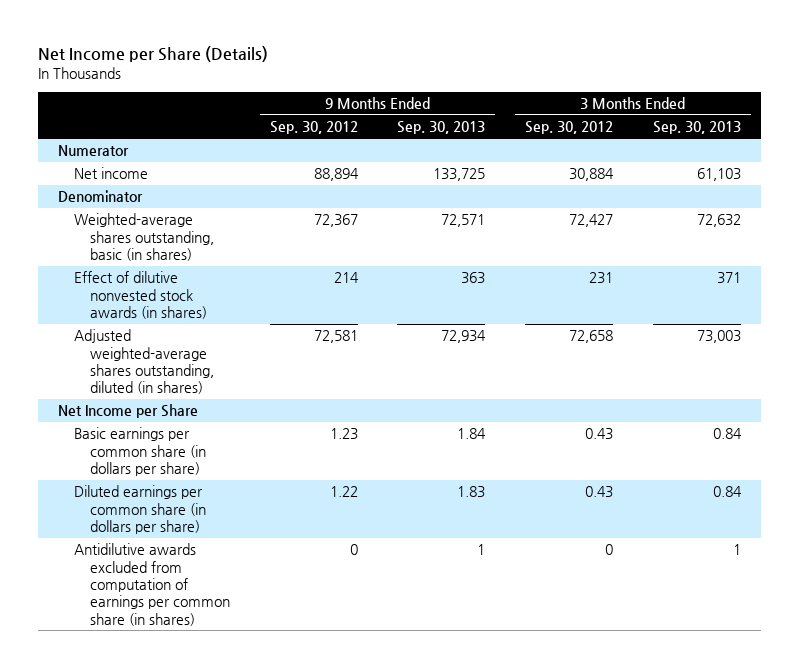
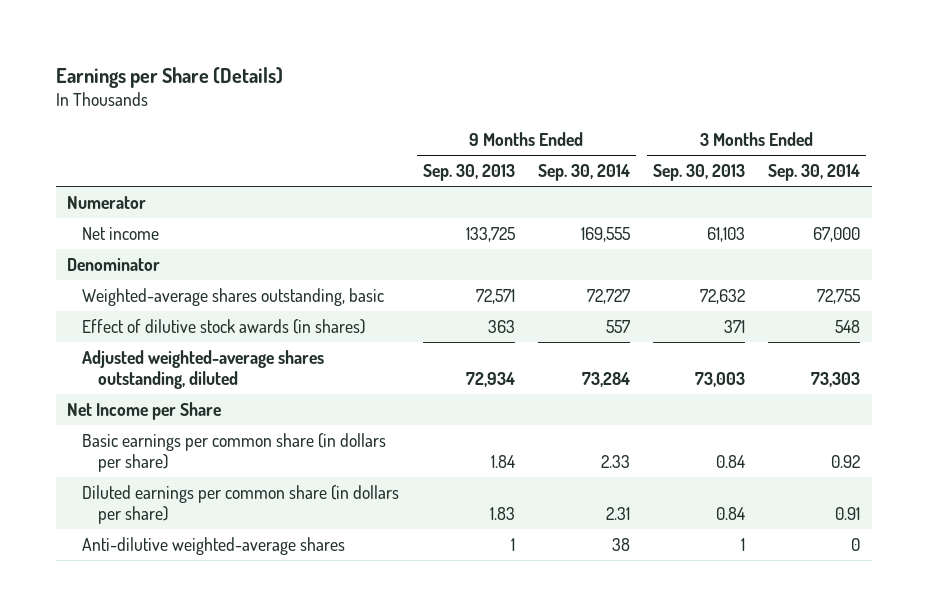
- Net Income per Share (Details)
+ Earnings per Share (Details)
- | 9 Months Ended Sep. 30, 2012 | 9 Months Ended Sep. 30, 2013 | 3 Months Ended Sep. 30, 2012 | 3 Months Ended Sep. 30, 2013
+ | 9 Months Ended Sep. 30, 2013 | 9 Months Ended Sep. 30, 2014 | 3 Months Ended Sep. 30, 2013 | 3 Months Ended Sep. 30, 2014
- Weighted-average shares outstanding, basic (in shares) | 72,367 | 72,571 | 72,427 | 72,632
- Effect of dilutive nonvested stock awards (in shares) | 214 | 363 | 231 | 371
- Adjusted weighted-average shares outstanding, diluted (in shares) | 72,581 | 72,934 | 72,658 | 73,003
+ Weighted-average shares outstanding, basic | 72,571 | 72,727 | 72,632 | 72,755
+ Effect of dilutive stock awards (in shares) | 363 | 557 | 371 | 548
+ Adjusted weighted-average shares outstanding, diluted | 72,934 | 73,284 | 73,003 | 73,303
- Antidilutive awards excluded from computation of earnings per common share (in shares) | 0 | 1 | 0 | 1
+ Anti-dilutive weighted-average shares | 1 | 38 | 1 | 0

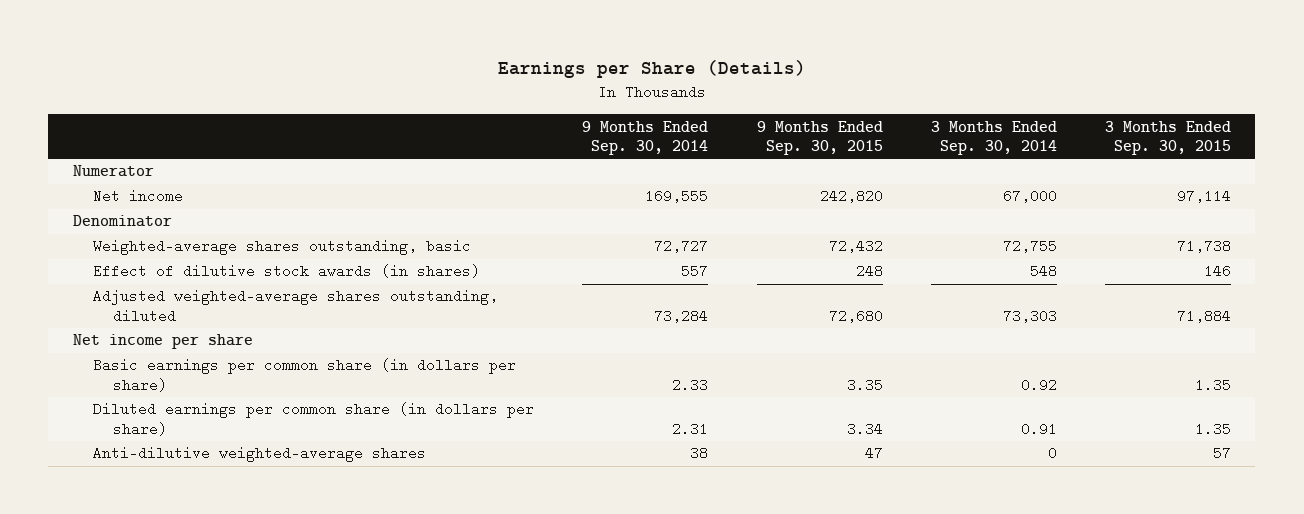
- | 9 Months Ended Sep. 30, 2013 | 9 Months Ended Sep. 30, 2014 | 3 Months Ended Sep. 30, 2013 | 3 Months Ended Sep. 30, 2014
+ | 9 Months Ended Sep. 30, 2014 | 9 Months Ended Sep. 30, 2015 | 3 Months Ended Sep. 30, 2014 | 3 Months Ended Sep. 30, 2015
- Net Income per Share
+ Net income per share

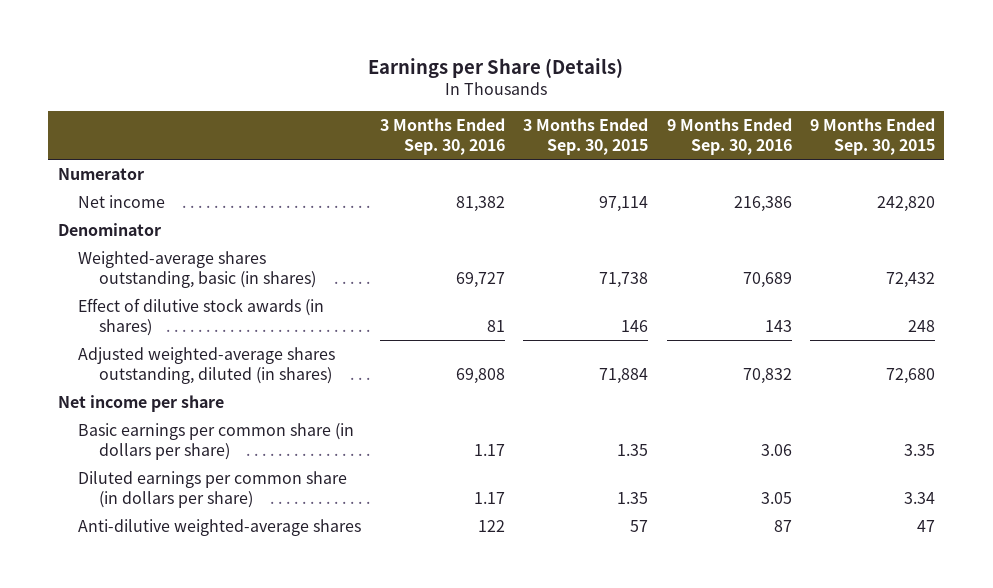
- | 9 Months Ended Sep. 30, 2014 | 9 Months Ended Sep. 30, 2015 | 3 Months Ended Sep. 30, 2014 | 3 Months Ended Sep. 30, 2015
+ | 3 Months Ended Sep. 30, 2016 | 3 Months Ended Sep. 30, 2015 | 9 Months Ended Sep. 30, 2016 | 9 Months Ended Sep. 30, 2015
- Weighted-average shares outstanding, basic | 72,727 | 72,432 | 72,755 | 71,738
+ Weighted-average shares outstanding, basic (in shares) | 69,727 | 71,738 | 70,689 | 72,432
- Adjusted weighted-average shares outstanding, diluted | 73,284 | 72,680 | 73,303 | 71,884
+ Adjusted weighted-average shares outstanding, diluted (in shares) | 69,808 | 71,884 | 70,832 | 72,680

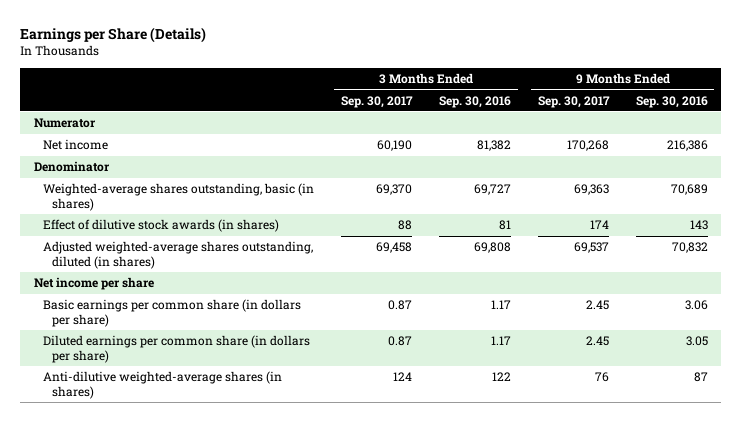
- | 3 Months Ended Sep. 30, 2016 | 3 Months Ended Sep. 30, 2015 | 9 Months Ended Sep. 30, 2016 | 9 Months Ended Sep. 30, 2015
+ | 3 Months Ended Sep. 30, 2017 | 3 Months Ended Sep. 30, 2016 | 9 Months Ended Sep. 30, 2017 | 9 Months Ended Sep. 30, 2016
- Anti-dilutive weighted-average shares | 122 | 57 | 87 | 47
+ Anti-dilutive weighted-average shares (in shares) | 124 | 122 | 76 | 87

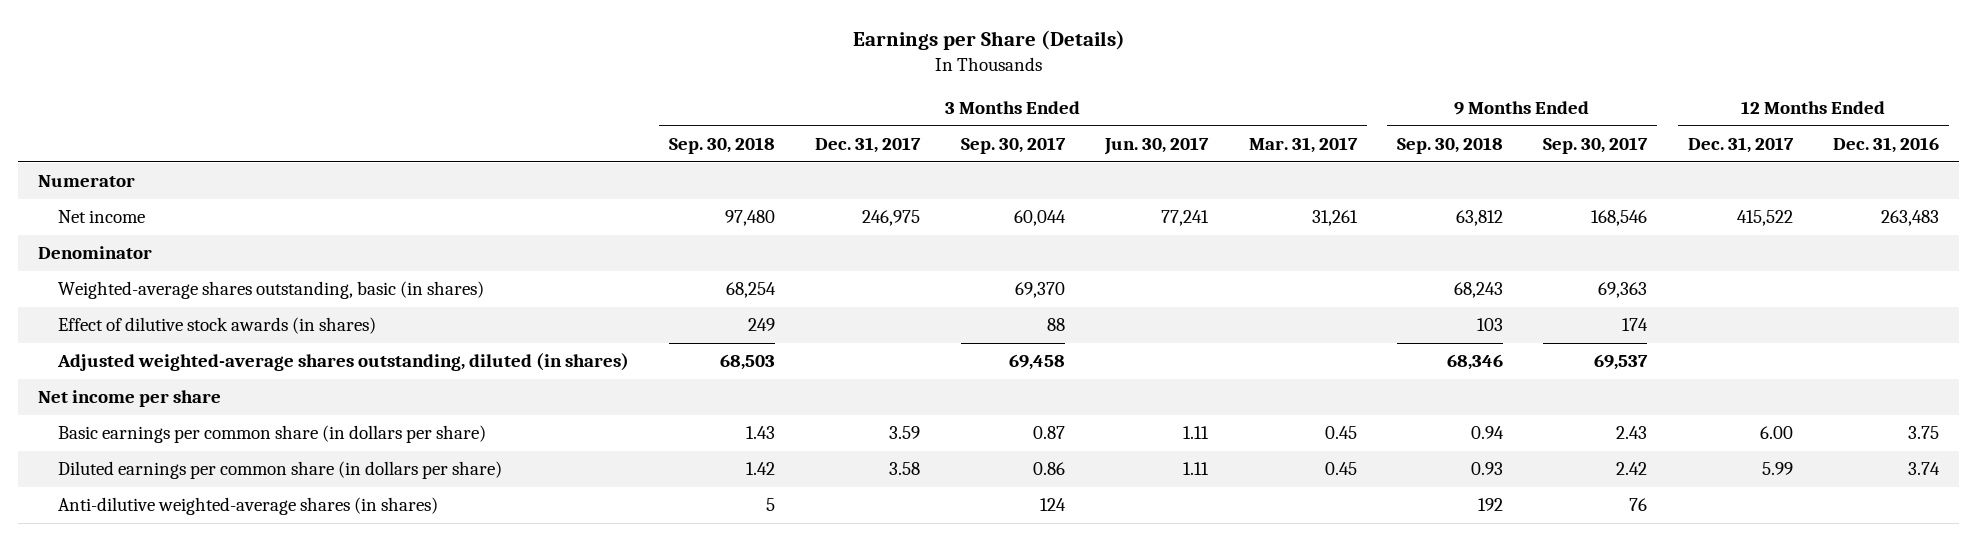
- | 3 Months Ended Sep. 30, 2017 | 3 Months Ended Sep. 30, 2016 | 9 Months Ended Sep. 30, 2017 | 9 Months Ended Sep. 30, 2016
+ | 3 Months Ended Sep. 30, 2018 | 3 Months Ended Dec. 31, 2017 | 3 Months Ended Sep. 30, 2017 | 3 Months Ended Jun. 30, 2017 | 3 Months Ended Mar. 31, 2017 | 9 Months Ended Sep. 30, 2018 | 9 Months Ended Sep. 30, 2017 | 12 Months Ended Dec. 31, 2017 | 12 Months Ended Dec. 31, 2016
- Net income | 60,190 | 81,382 | 170,268 | 216,386
+ Net income | 97,480 | 246,975 | 60,044 | 77,241 | 31,261 | 63,812 | 168,546 | 415,522 | 263,483
- Basic earnings per common share (in dollars per share) | 0.87 | 1.17 | 2.45 | 3.06
- Diluted earnings per common share (in dollars per share) | 0.87 | 1.17 | 2.45 | 3.05
+ Basic earnings per common share (in dollars per share) | 1.43 | 3.59 | 0.87 | 1.11 | 0.45 | 0.94 | 2.43 | 6.00 | 3.75
+ Diluted earnings per common share (in dollars per share) | 1.42 | 3.58 | 0.86 | 1.11 | 0.45 | 0.93 | 2.42 | 5.99 | 3.74

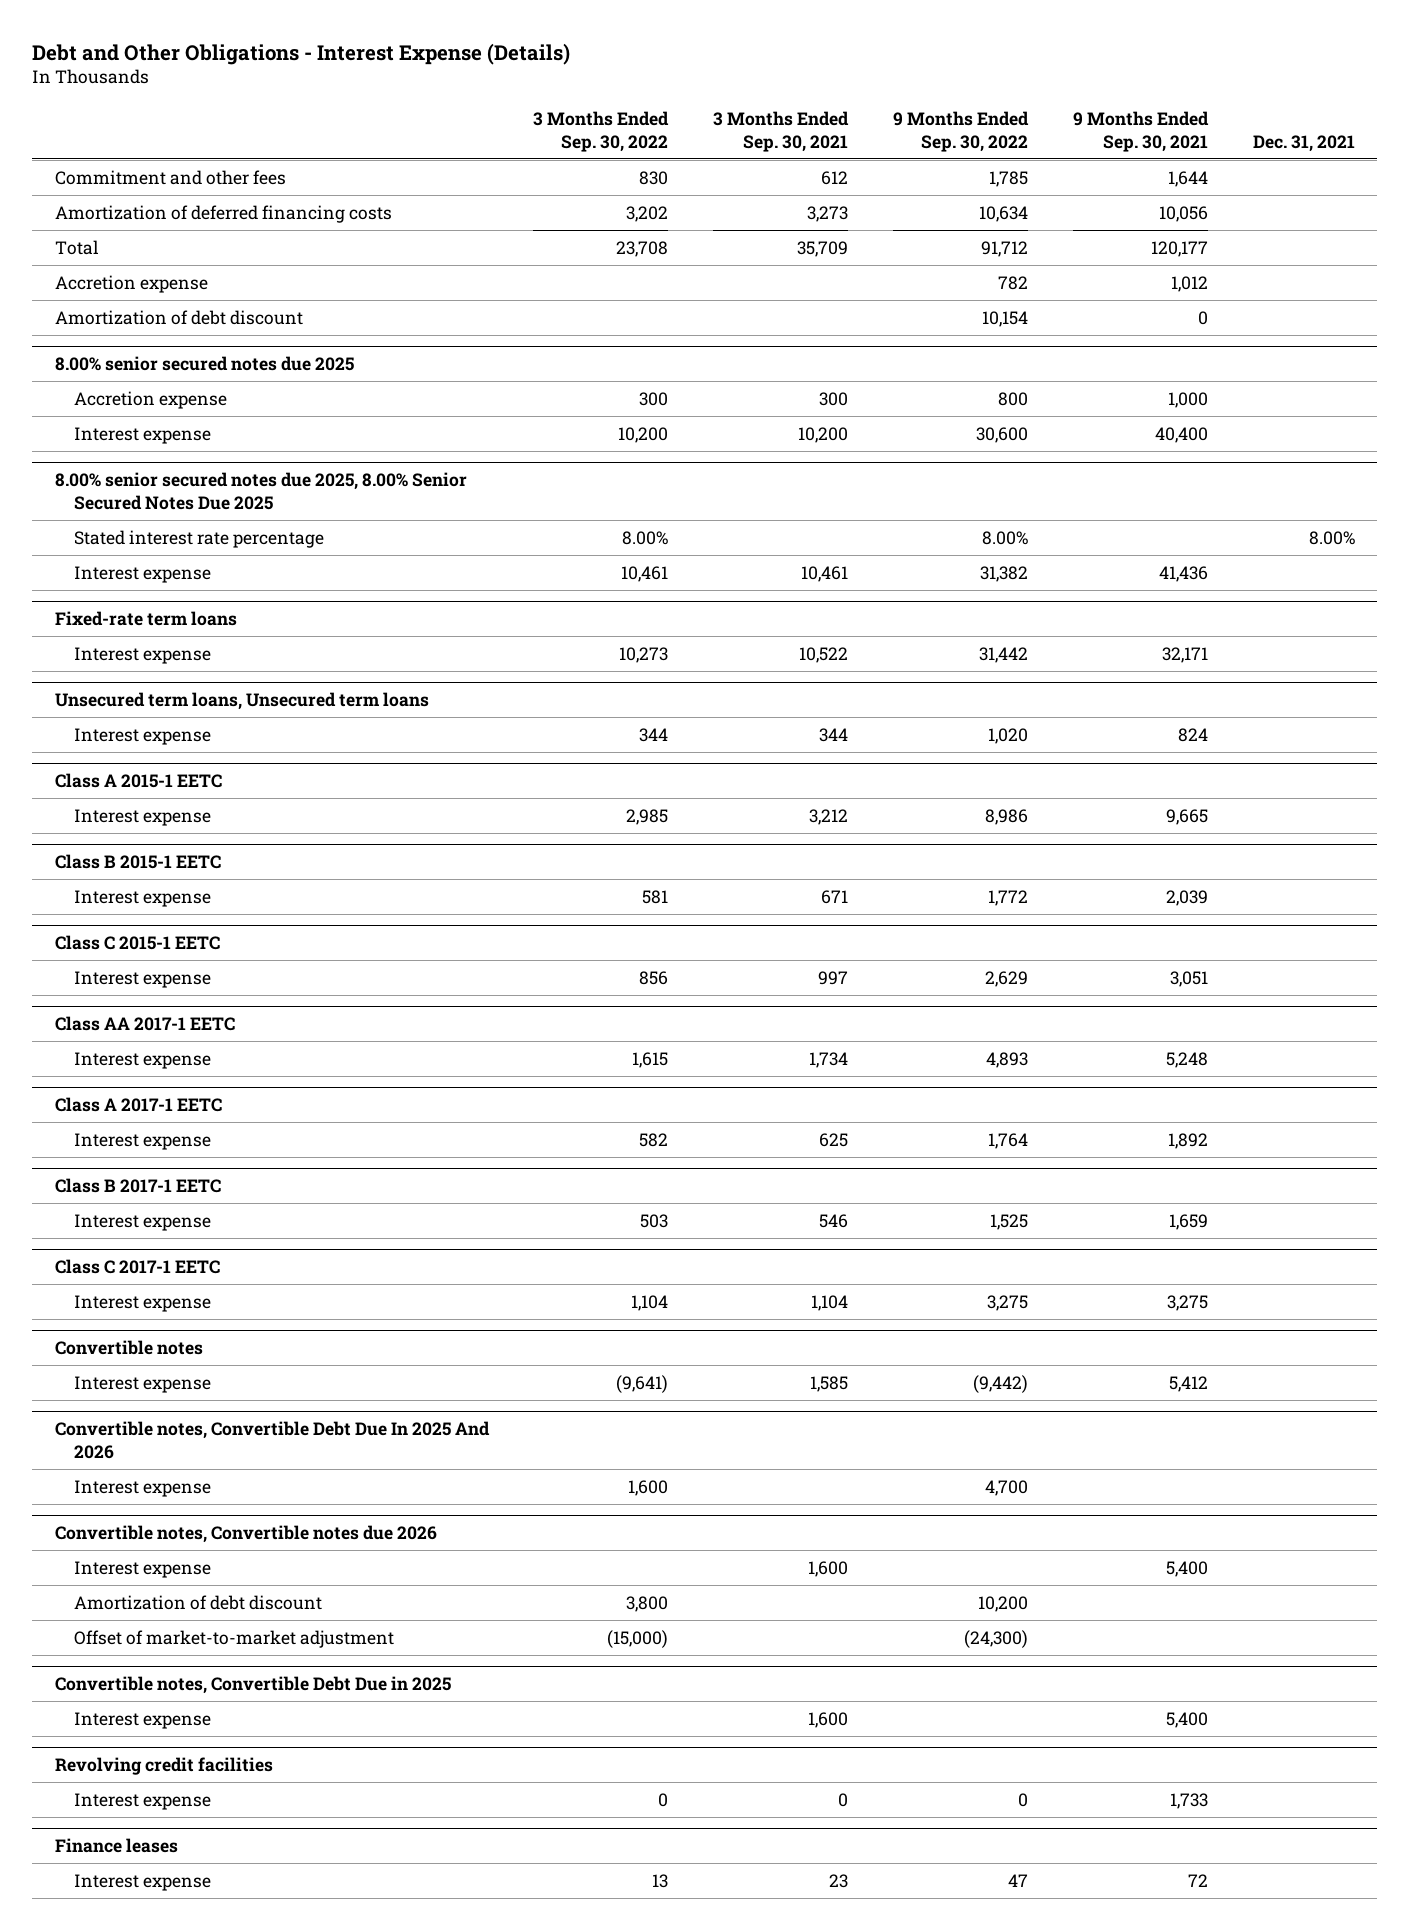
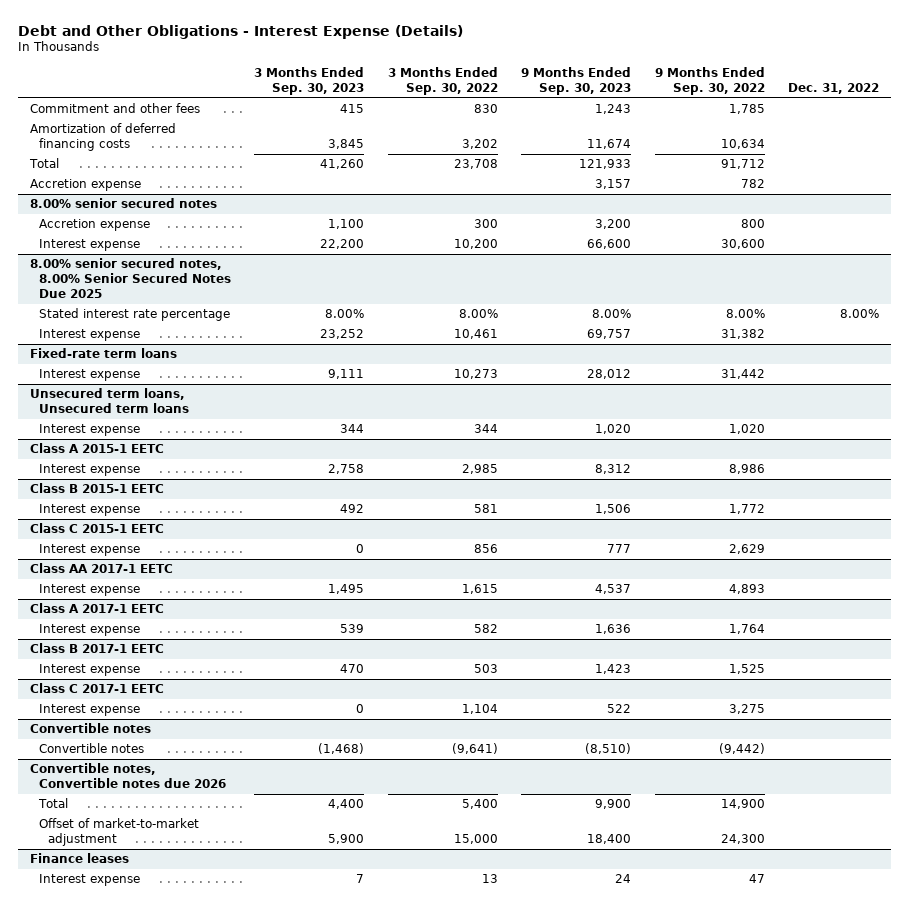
- | 3 Months Ended Sep. 30, 2022 | 3 Months Ended Sep. 30, 2021 | 9 Months Ended Sep. 30, 2022 | 9 Months Ended Sep. 30, 2021 | Dec. 31, 2021
+ | 3 Months Ended Sep. 30, 2023 | 3 Months Ended Sep. 30, 2022 | 9 Months Ended Sep. 30, 2023 | 9 Months Ended Sep. 30, 2022 | Dec. 31, 2022
- Amortization of debt discount | | | 10,154 | 0 |
- 8.00% senior secured notes due 2025
+ 8.00% senior secured notes
- 8.00% senior secured notes due 2025, 8.00% Senior Secured Notes Due 2025
+ 8.00% senior secured notes, 8.00% Senior Secured Notes Due 2025
@ Convertible notes
- Interest expense | (9,641) | 1,585 | (9,442) | 5,412 |
- Convertible notes, Convertible Debt Due In 2025 And 2026
- Interest expense | 1,600 | | 4,700 | |
@ Convertible notes
+ Convertible notes | (1,468) | (9,641) | (8,510) | (9,442) |
@ Convertible notes, Convertible notes due 2026
- Interest expense | | 1,600 | | 5,400 |
- Amortization of debt discount | 3,800 | | 10,200 | |
- Offset of market-to-market adjustment | (15,000) | | (24,300) | |
- Convertible notes, Convertible Debt Due in 2025
- Interest expense | | 1,600 | | 5,400 |
- Revolving credit facilities
- Interest expense | 0 | 0 | 0 | 1,733 |
@ Convertible notes, Convertible notes due 2026
+ Total | 4,400 | 5,400 | 9,900 | 14,900 |
+ Offset of market-to-market adjustment | 5,900 | 15,000 | 18,400 | 24,300 |

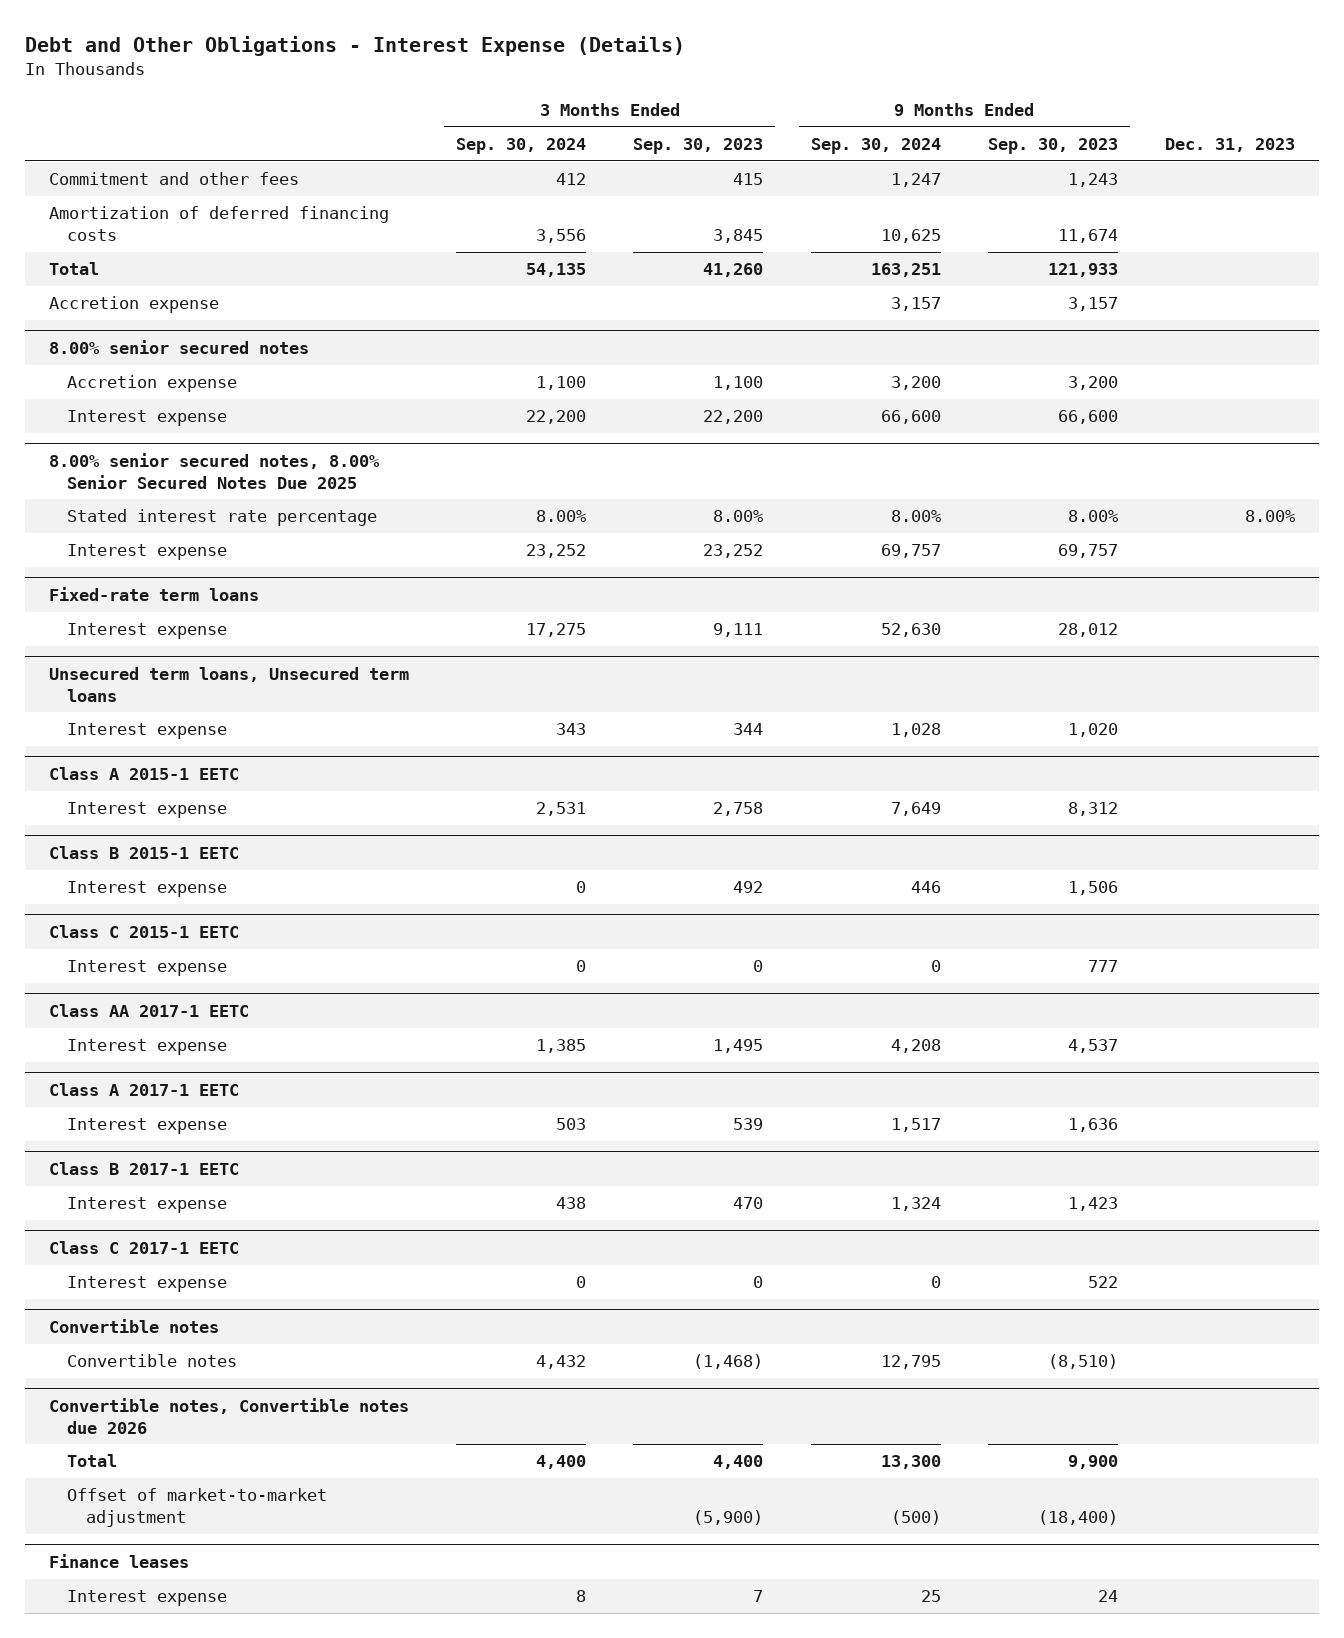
- | 3 Months Ended Sep. 30, 2023 | 3 Months Ended Sep. 30, 2022 | 9 Months Ended Sep. 30, 2023 | 9 Months Ended Sep. 30, 2022 | Dec. 31, 2022
+ | 3 Months Ended Sep. 30, 2024 | 3 Months Ended Sep. 30, 2023 | 9 Months Ended Sep. 30, 2024 | 9 Months Ended Sep. 30, 2023 | Dec. 31, 2023
@ Convertible notes, Convertible notes due 2026
- Offset of market-to-market adjustment | 5,900 | 15,000 | 18,400 | 24,300 |
+ Offset of market-to-market adjustment | | (5,900) | (500) | (18,400) |

